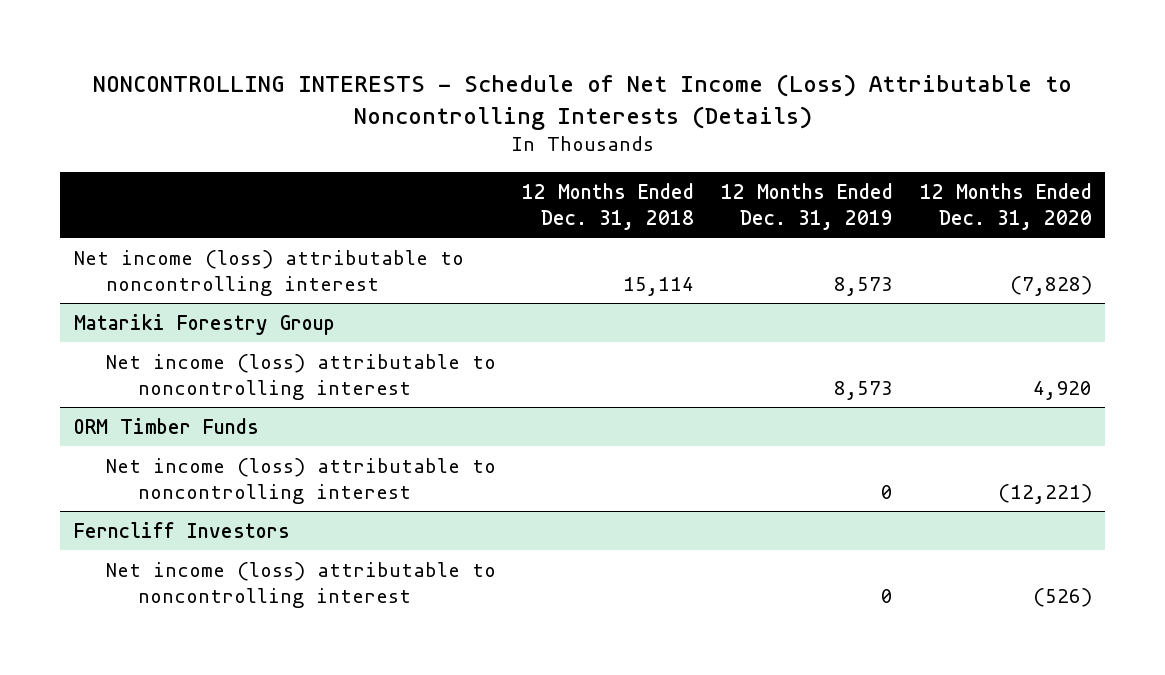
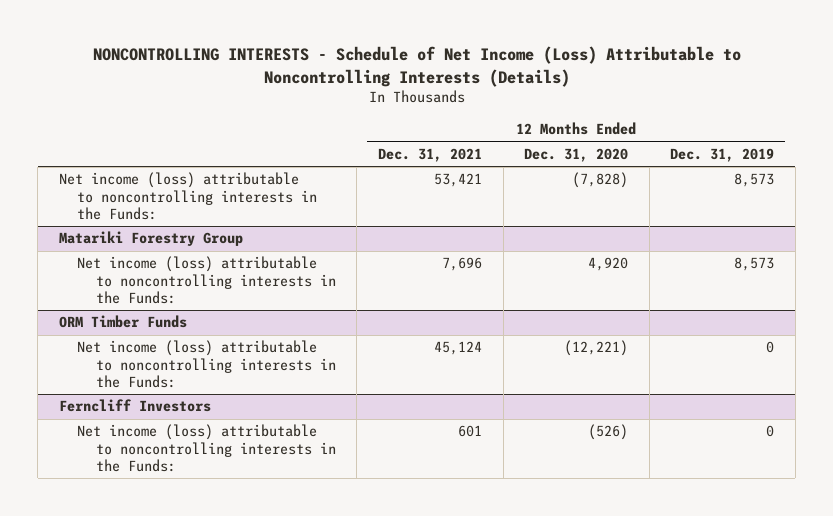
- | 12 Months Ended Dec. 31, 2018 | 12 Months Ended Dec. 31, 2019 | 12 Months Ended Dec. 31, 2020
+ | 12 Months Ended Dec. 31, 2021 | 12 Months Ended Dec. 31, 2020 | 12 Months Ended Dec. 31, 2019
- Net income (loss) attributable to noncontrolling interest | 15,114 | 8,573 | (7,828)
+ Net income (loss) attributable to noncontrolling interests in the Funds: | 53,421 | (7,828) | 8,573
@ Matariki Forestry Group
- Net income (loss) attributable to noncontrolling interest | | 8,573 | 4,920
+ Net income (loss) attributable to noncontrolling interests in the Funds: | 7,696 | 4,920 | 8,573
@ ORM Timber Funds
- Net income (loss) attributable to noncontrolling interest | | 0 | (12,221)
+ Net income (loss) attributable to noncontrolling interests in the Funds: | 45,124 | (12,221) | 0
@ Ferncliff Investors
- Net income (loss) attributable to noncontrolling interest | | 0 | (526)
+ Net income (loss) attributable to noncontrolling interests in the Funds: | 601 | (526) | 0

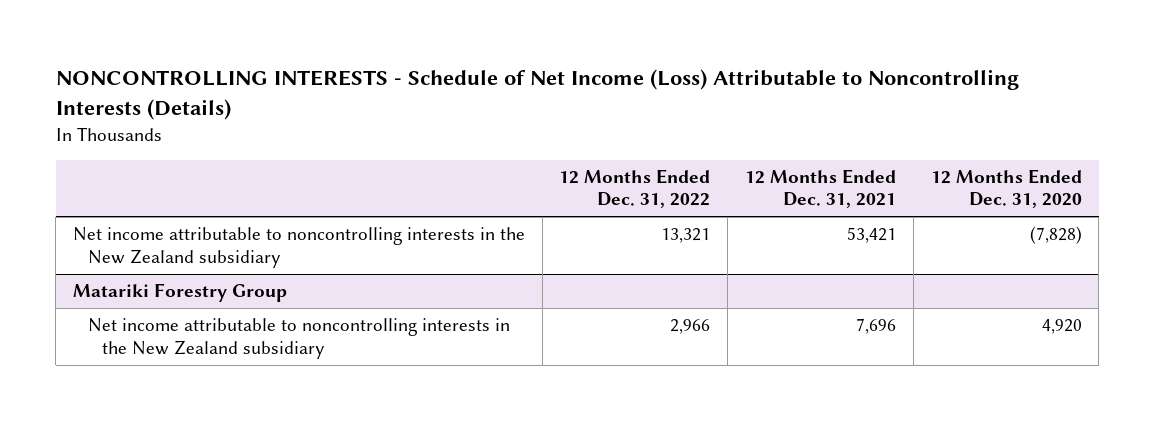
- | 12 Months Ended Dec. 31, 2021 | 12 Months Ended Dec. 31, 2020 | 12 Months Ended Dec. 31, 2019
+ | 12 Months Ended Dec. 31, 2022 | 12 Months Ended Dec. 31, 2021 | 12 Months Ended Dec. 31, 2020
- Net income (loss) attributable to noncontrolling interests in the Funds: | 53,421 | (7,828) | 8,573
+ Net income attributable to noncontrolling interests in the New Zealand subsidiary | 13,321 | 53,421 | (7,828)
@ Matariki Forestry Group
- Net income (loss) attributable to noncontrolling interests in the Funds: | 7,696 | 4,920 | 8,573
- ORM Timber Funds
- Net income (loss) attributable to noncontrolling interests in the Funds: | 45,124 | (12,221) | 0
- Ferncliff Investors
- Net income (loss) attributable to noncontrolling interests in the Funds: | 601 | (526) | 0
@ Matariki Forestry Group
+ Net income attributable to noncontrolling interests in the New Zealand subsidiary | 2,966 | 7,696 | 4,920

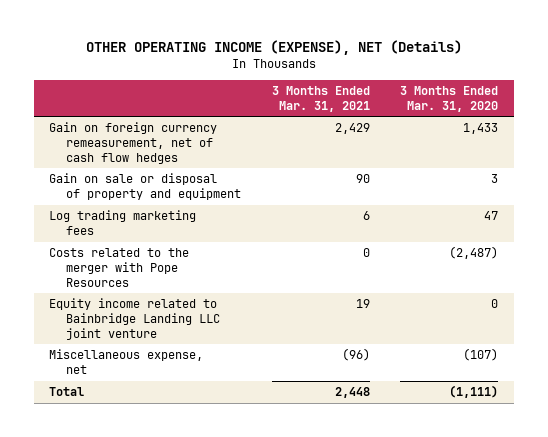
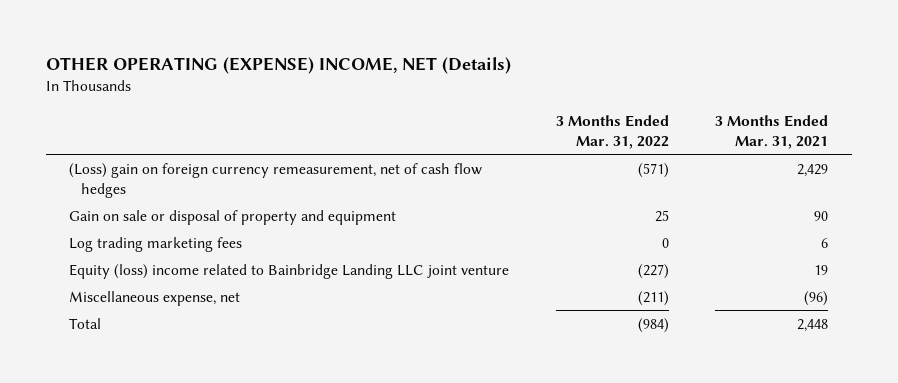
- OTHER OPERATING INCOME (EXPENSE), NET (Details)
+ OTHER OPERATING (EXPENSE) INCOME, NET (Details)
- | 3 Months Ended Mar. 31, 2021 | 3 Months Ended Mar. 31, 2020
+ | 3 Months Ended Mar. 31, 2022 | 3 Months Ended Mar. 31, 2021
- Gain on foreign currency remeasurement, net of cash flow hedges | 2,429 | 1,433
+ (Loss) gain on foreign currency remeasurement, net of cash flow hedges | (571) | 2,429
- Costs related to the merger with Pope Resources | 0 | (2,487)
- Equity income related to Bainbridge Landing LLC joint venture | 19 | 0
+ Equity (loss) income related to Bainbridge Landing LLC joint venture | (227) | 19

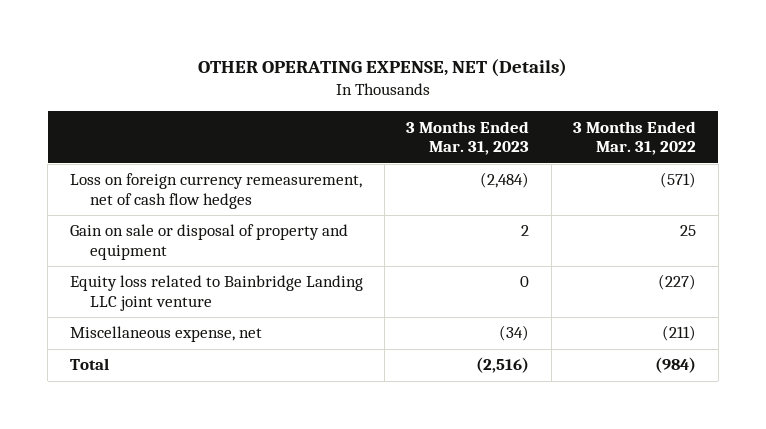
- OTHER OPERATING (EXPENSE) INCOME, NET (Details)
+ OTHER OPERATING EXPENSE, NET (Details)
- | 3 Months Ended Mar. 31, 2022 | 3 Months Ended Mar. 31, 2021
+ | 3 Months Ended Mar. 31, 2023 | 3 Months Ended Mar. 31, 2022
- (Loss) gain on foreign currency remeasurement, net of cash flow hedges | (571) | 2,429
+ Loss on foreign currency remeasurement, net of cash flow hedges | (2,484) | (571)
- Log trading marketing fees | 0 | 6
- Equity (loss) income related to Bainbridge Landing LLC joint venture | (227) | 19
+ Equity loss related to Bainbridge Landing LLC joint venture | 0 | (227)

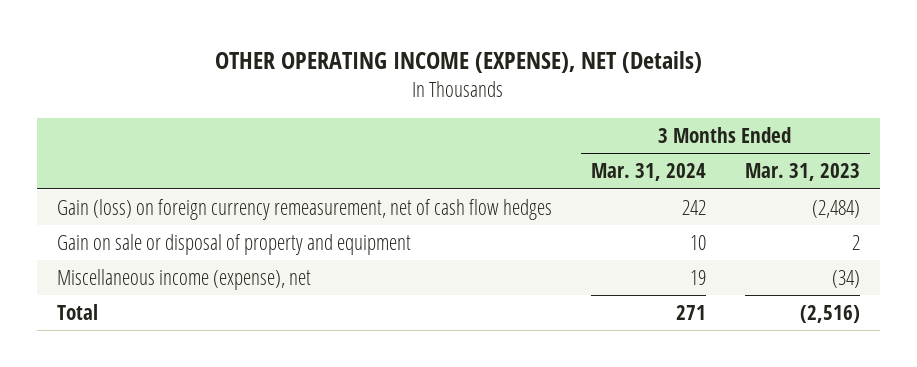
- OTHER OPERATING EXPENSE, NET (Details)
+ OTHER OPERATING INCOME (EXPENSE), NET (Details)
- | 3 Months Ended Mar. 31, 2023 | 3 Months Ended Mar. 31, 2022
+ | 3 Months Ended Mar. 31, 2024 | 3 Months Ended Mar. 31, 2023
- Loss on foreign currency remeasurement, net of cash flow hedges | (2,484) | (571)
+ Gain (loss) on foreign currency remeasurement, net of cash flow hedges | 242 | (2,484)
- Equity loss related to Bainbridge Landing LLC joint venture | 0 | (227)
- Miscellaneous expense, net | (34) | (211)
+ Miscellaneous income (expense), net | 19 | (34)

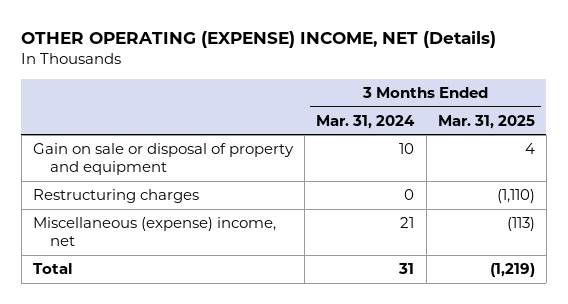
- OTHER OPERATING INCOME (EXPENSE), NET (Details)
+ OTHER OPERATING (EXPENSE) INCOME, NET (Details)
- | 3 Months Ended Mar. 31, 2024 | 3 Months Ended Mar. 31, 2023
+ | 3 Months Ended Mar. 31, 2024 | 3 Months Ended Mar. 31, 2025
- Gain (loss) on foreign currency remeasurement, net of cash flow hedges | 242 | (2,484)
- Miscellaneous income (expense), net | 19 | (34)
- Total | 271 | (2,516)
+ Restructuring charges | 0 | (1,110)
+ Miscellaneous (expense) income, net | 21 | (113)
+ Total | 31 | (1,219)

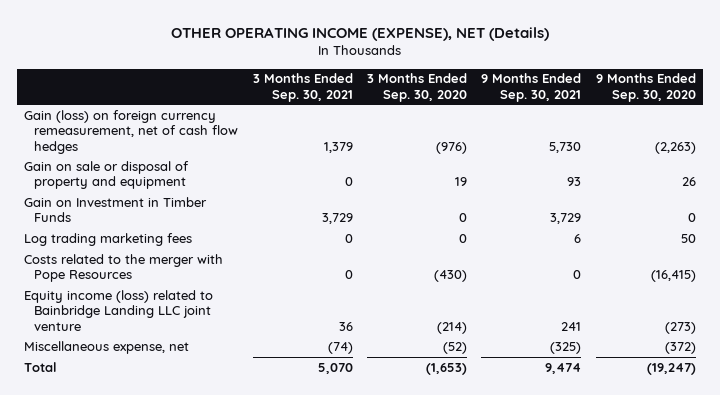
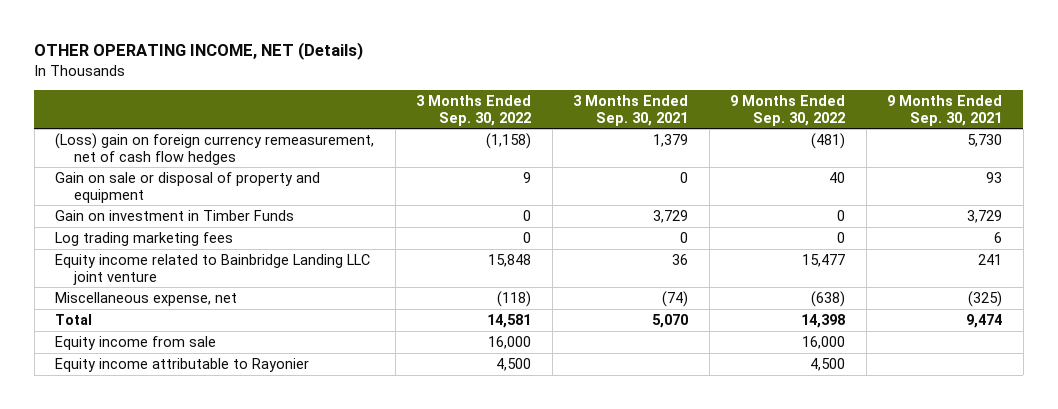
- OTHER OPERATING INCOME (EXPENSE), NET (Details)
+ OTHER OPERATING INCOME, NET (Details)
- | 3 Months Ended Sep. 30, 2021 | 3 Months Ended Sep. 30, 2020 | 9 Months Ended Sep. 30, 2021 | 9 Months Ended Sep. 30, 2020
+ | 3 Months Ended Sep. 30, 2022 | 3 Months Ended Sep. 30, 2021 | 9 Months Ended Sep. 30, 2022 | 9 Months Ended Sep. 30, 2021
- Gain (loss) on foreign currency remeasurement, net of cash flow hedges | 1,379 | (976) | 5,730 | (2,263)
+ (Loss) gain on foreign currency remeasurement, net of cash flow hedges | (1,158) | 1,379 | (481) | 5,730
- Gain on Investment in Timber Funds | 3,729 | 0 | 3,729 | 0
+ Gain on investment in Timber Funds | 0 | 3,729 | 0 | 3,729
- Costs related to the merger with Pope Resources | 0 | (430) | 0 | (16,415)
- Equity income (loss) related to Bainbridge Landing LLC joint venture | 36 | (214) | 241 | (273)
+ Equity income related to Bainbridge Landing LLC joint venture | 15,848 | 36 | 15,477 | 241
+ Equity income from sale | 16,000 | | 16,000 |
+ Equity income attributable to Rayonier | 4,500 | | 4,500 |

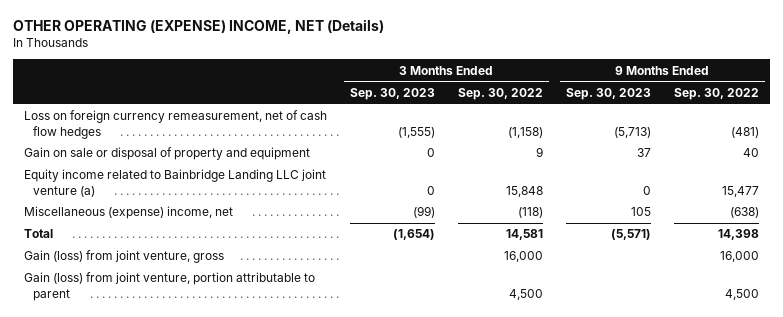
- OTHER OPERATING INCOME, NET (Details)
+ OTHER OPERATING (EXPENSE) INCOME, NET (Details)
- | 3 Months Ended Sep. 30, 2022 | 3 Months Ended Sep. 30, 2021 | 9 Months Ended Sep. 30, 2022 | 9 Months Ended Sep. 30, 2021
+ | 3 Months Ended Sep. 30, 2023 | 3 Months Ended Sep. 30, 2022 | 9 Months Ended Sep. 30, 2023 | 9 Months Ended Sep. 30, 2022
- (Loss) gain on foreign currency remeasurement, net of cash flow hedges | (1,158) | 1,379 | (481) | 5,730
+ Loss on foreign currency remeasurement, net of cash flow hedges | (1,555) | (1,158) | (5,713) | (481)
- Gain on investment in Timber Funds | 0 | 3,729 | 0 | 3,729
- Log trading marketing fees | 0 | 0 | 0 | 6
- Equity income related to Bainbridge Landing LLC joint venture | 15,848 | 36 | 15,477 | 241
- Miscellaneous expense, net | (118) | (74) | (638) | (325)
+ Equity income related to Bainbridge Landing LLC joint venture (a) | 0 | 15,848 | 0 | 15,477
+ Miscellaneous (expense) income, net | (99) | (118) | 105 | (638)
- Equity income from sale | 16,000 | | 16,000 |
- Equity income attributable to Rayonier | 4,500 | | 4,500 |
+ Gain (loss) from joint venture, gross | | 16,000 | | 16,000
+ Gain (loss) from joint venture, portion attributable to parent | | 4,500 | | 4,500

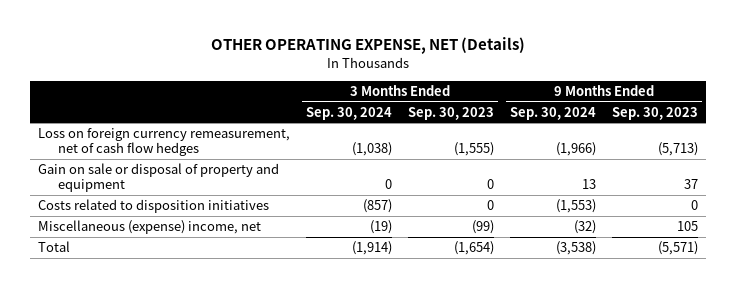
- OTHER OPERATING (EXPENSE) INCOME, NET (Details)
+ OTHER OPERATING EXPENSE, NET (Details)
- | 3 Months Ended Sep. 30, 2023 | 3 Months Ended Sep. 30, 2022 | 9 Months Ended Sep. 30, 2023 | 9 Months Ended Sep. 30, 2022
+ | 3 Months Ended Sep. 30, 2024 | 3 Months Ended Sep. 30, 2023 | 9 Months Ended Sep. 30, 2024 | 9 Months Ended Sep. 30, 2023
- Equity income related to Bainbridge Landing LLC joint venture (a) | 0 | 15,848 | 0 | 15,477
+ Costs related to disposition initiatives | (857) | 0 | (1,553) | 0
- Gain (loss) from joint venture, gross | | 16,000 | | 16,000
- Gain (loss) from joint venture, portion attributable to parent | | 4,500 | | 4,500

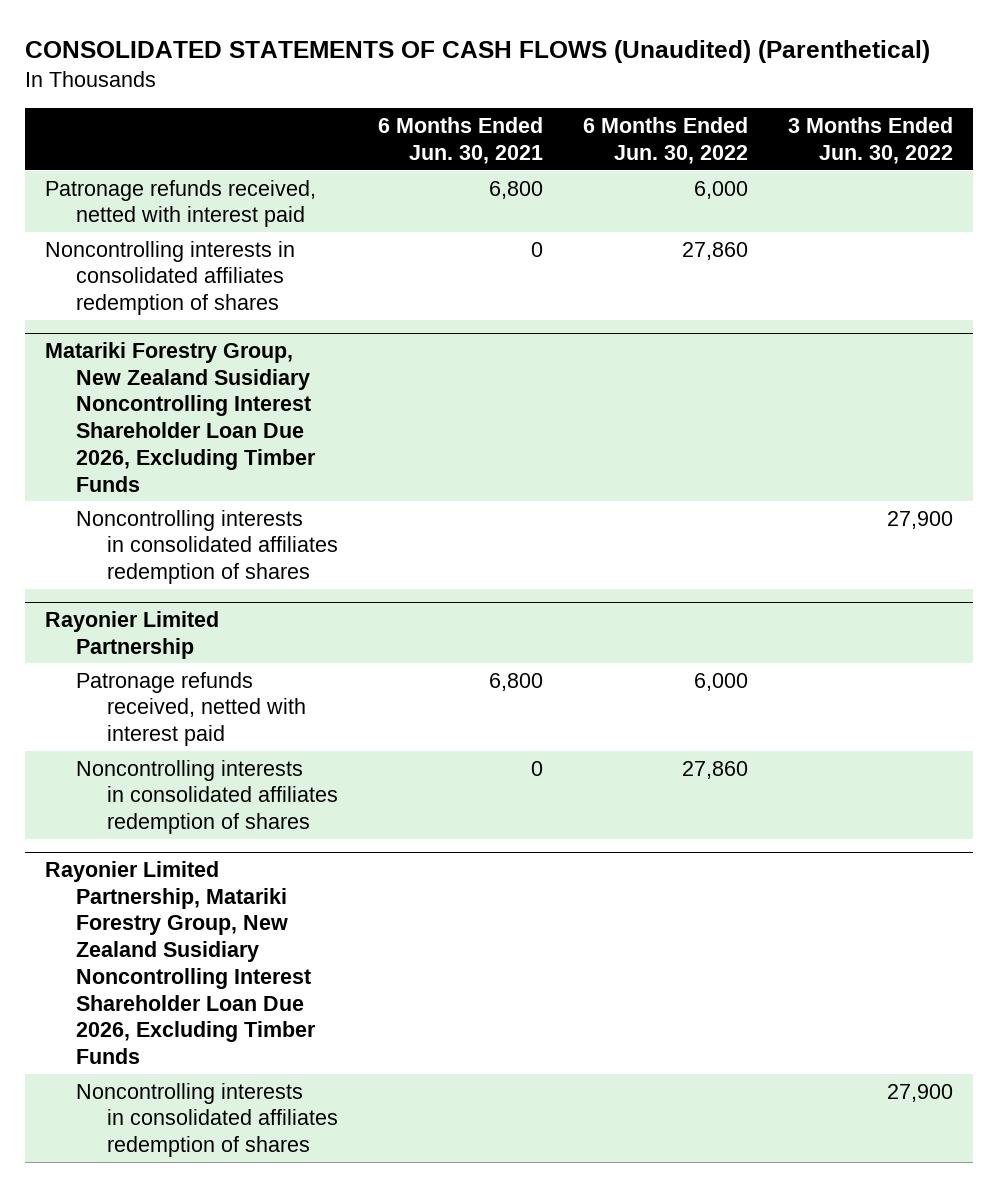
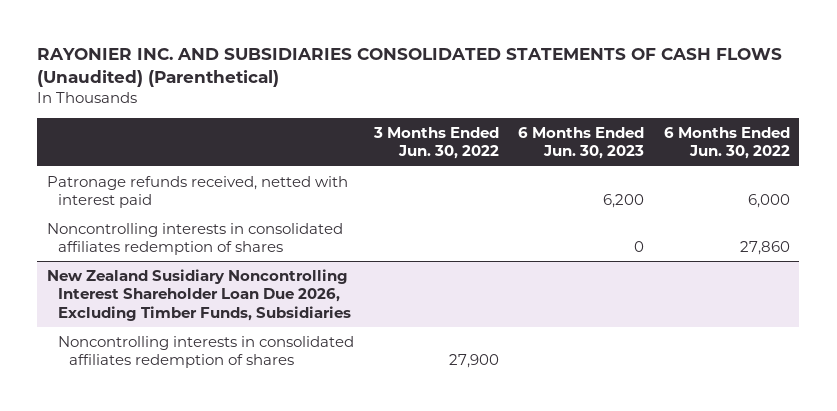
- CONSOLIDATED STATEMENTS OF CASH FLOWS (Unaudited) (Parenthetical)
+ RAYONIER INC. AND SUBSIDIARIES CONSOLIDATED STATEMENTS OF CASH FLOWS (Unaudited) (Parenthetical)
- | 6 Months Ended Jun. 30, 2021 | 6 Months Ended Jun. 30, 2022 | 3 Months Ended Jun. 30, 2022
+ | 3 Months Ended Jun. 30, 2022 | 6 Months Ended Jun. 30, 2023 | 6 Months Ended Jun. 30, 2022
- Matariki Forestry Group, New Zealand Susidiary Noncontrolling Interest Shareholder Loan Due 2026, Excluding Timber Funds
- Noncontrolling interests in consolidated affiliates redemption of shares | | | 27,900
- Rayonier Limited Partnership
- Patronage refunds received, netted with interest paid | 6,800 | 6,000 |
- Noncontrolling interests in consolidated affiliates redemption of shares | 0 | 27,860 |
- Rayonier Limited Partnership, Matariki Forestry Group, New Zealand Susidiary Noncontrolling Interest Shareholder Loan Due 2026, Excluding Timber Funds
+ New Zealand Susidiary Noncontrolling Interest Shareholder Loan Due 2026, Excluding Timber Funds, Subsidiaries

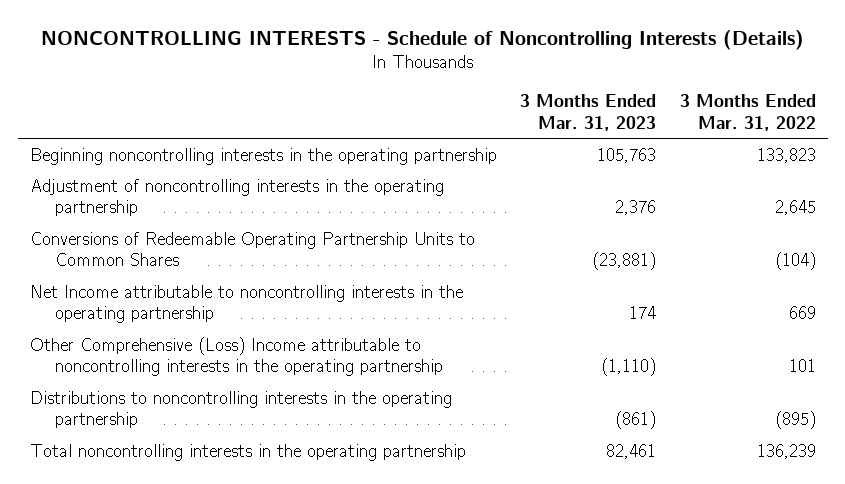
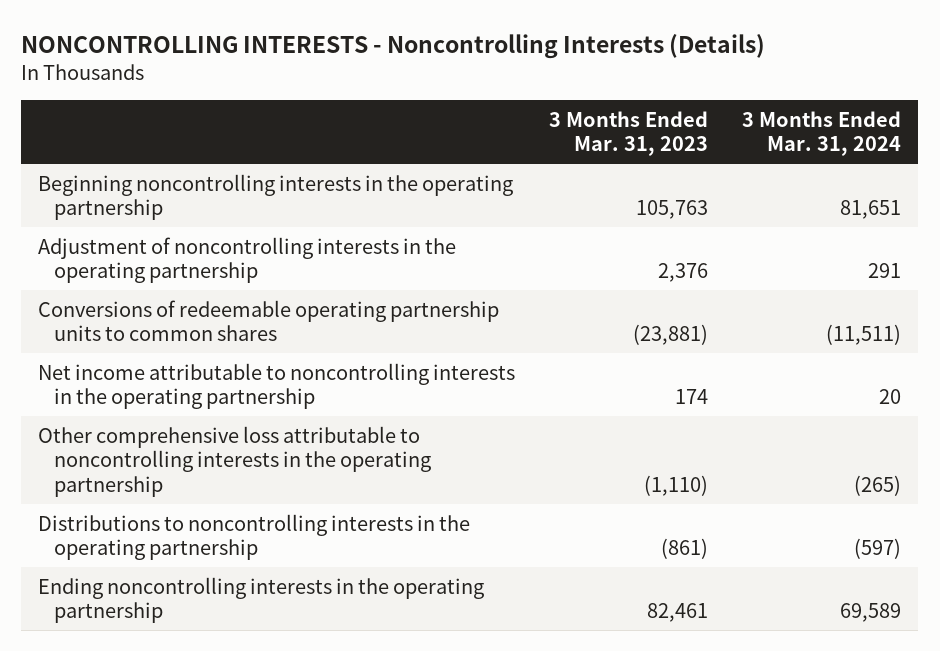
- NONCONTROLLING INTERESTS - Schedule of Noncontrolling Interests (Details)
+ NONCONTROLLING INTERESTS - Noncontrolling Interests (Details)
- | 3 Months Ended Mar. 31, 2023 | 3 Months Ended Mar. 31, 2022
+ | 3 Months Ended Mar. 31, 2023 | 3 Months Ended Mar. 31, 2024
- Conversions of Redeemable Operating Partnership Units to Common Shares | (23,881) | (104)
- Net Income attributable to noncontrolling interests in the operating partnership | 174 | 669
- Other Comprehensive (Loss) Income attributable to noncontrolling interests in the operating partnership | (1,110) | 101
+ Conversions of redeemable operating partnership units to common shares | (23,881) | (11,511)
+ Net income attributable to noncontrolling interests in the operating partnership | 174 | 20
+ Other comprehensive loss attributable to noncontrolling interests in the operating partnership | (1,110) | (265)
- Total noncontrolling interests in the operating partnership | 82,461 | 136,239
+ Ending noncontrolling interests in the operating partnership | 82,461 | 69,589

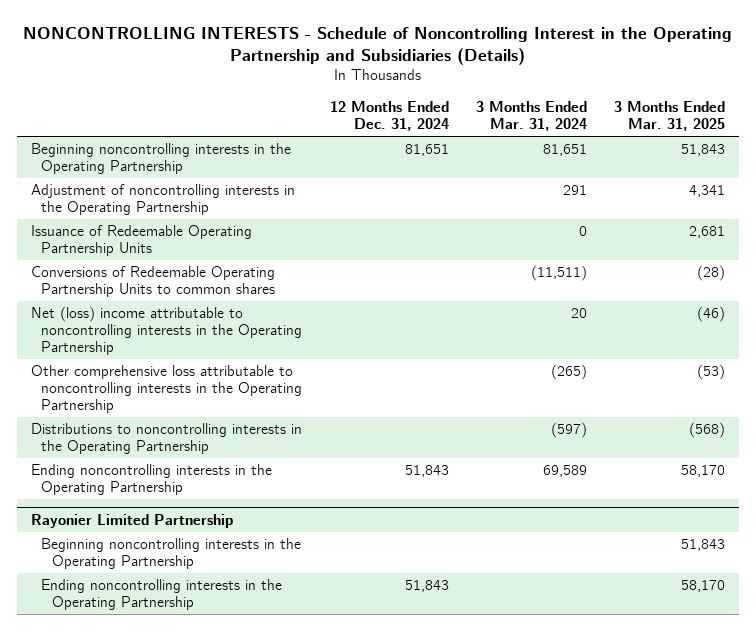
- NONCONTROLLING INTERESTS - Noncontrolling Interests (Details)
+ NONCONTROLLING INTERESTS - Schedule of Noncontrolling Interest in the Operating Partnership and Subsidiaries (Details)
- | 3 Months Ended Mar. 31, 2023 | 3 Months Ended Mar. 31, 2024
+ | 12 Months Ended Dec. 31, 2024 | 3 Months Ended Mar. 31, 2024 | 3 Months Ended Mar. 31, 2025
- Beginning noncontrolling interests in the operating partnership | 105,763 | 81,651
- Adjustment of noncontrolling interests in the operating partnership | 2,376 | 291
- Conversions of redeemable operating partnership units to common shares | (23,881) | (11,511)
- Net income attributable to noncontrolling interests in the operating partnership | 174 | 20
- Other comprehensive loss attributable to noncontrolling interests in the operating partnership | (1,110) | (265)
- Distributions to noncontrolling interests in the operating partnership | (861) | (597)
- Ending noncontrolling interests in the operating partnership | 82,461 | 69,589
+ Beginning noncontrolling interests in the Operating Partnership | 81,651 | 81,651 | 51,843
+ Adjustment of noncontrolling interests in the Operating Partnership | | 291 | 4,341
+ Issuance of Redeemable Operating Partnership Units | | 0 | 2,681
+ Conversions of Redeemable Operating Partnership Units to common shares | | (11,511) | (28)
+ Net (loss) income attributable to noncontrolling interests in the Operating Partnership | | 20 | (46)
+ Other comprehensive loss attributable to noncontrolling interests in the Operating Partnership | | (265) | (53)
+ Distributions to noncontrolling interests in the Operating Partnership | | (597) | (568)
+ Ending noncontrolling interests in the Operating Partnership | 51,843 | 69,589 | 58,170
+ Rayonier Limited Partnership
+ Beginning noncontrolling interests in the Operating Partnership | | | 51,843
+ Ending noncontrolling interests in the Operating Partnership | 51,843 | | 58,170

